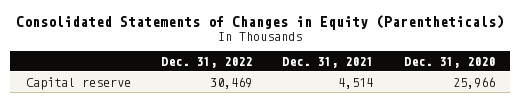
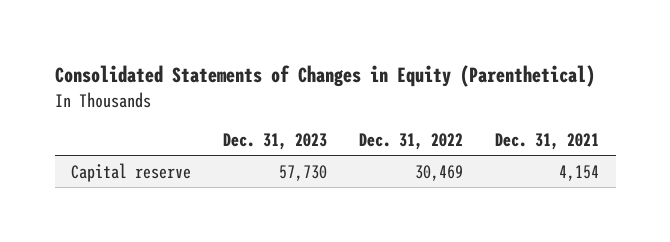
- Consolidated Statements of Changes in Equity (Parentheticals)
+ Consolidated Statements of Changes in Equity (Parenthetical)
- | Dec. 31, 2022 | Dec. 31, 2021 | Dec. 31, 2020
+ | Dec. 31, 2023 | Dec. 31, 2022 | Dec. 31, 2021
- Capital reserve | 30,469 | 4,514 | 25,966
+ Capital reserve | 57,730 | 30,469 | 4,154

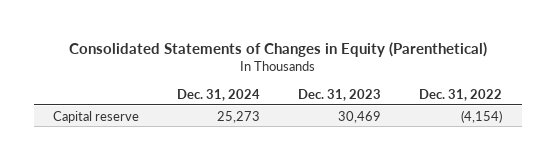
- | Dec. 31, 2023 | Dec. 31, 2022 | Dec. 31, 2021
+ | Dec. 31, 2024 | Dec. 31, 2023 | Dec. 31, 2022
- Capital reserve | 57,730 | 30,469 | 4,154
+ Capital reserve | 25,273 | 30,469 | (4,154)

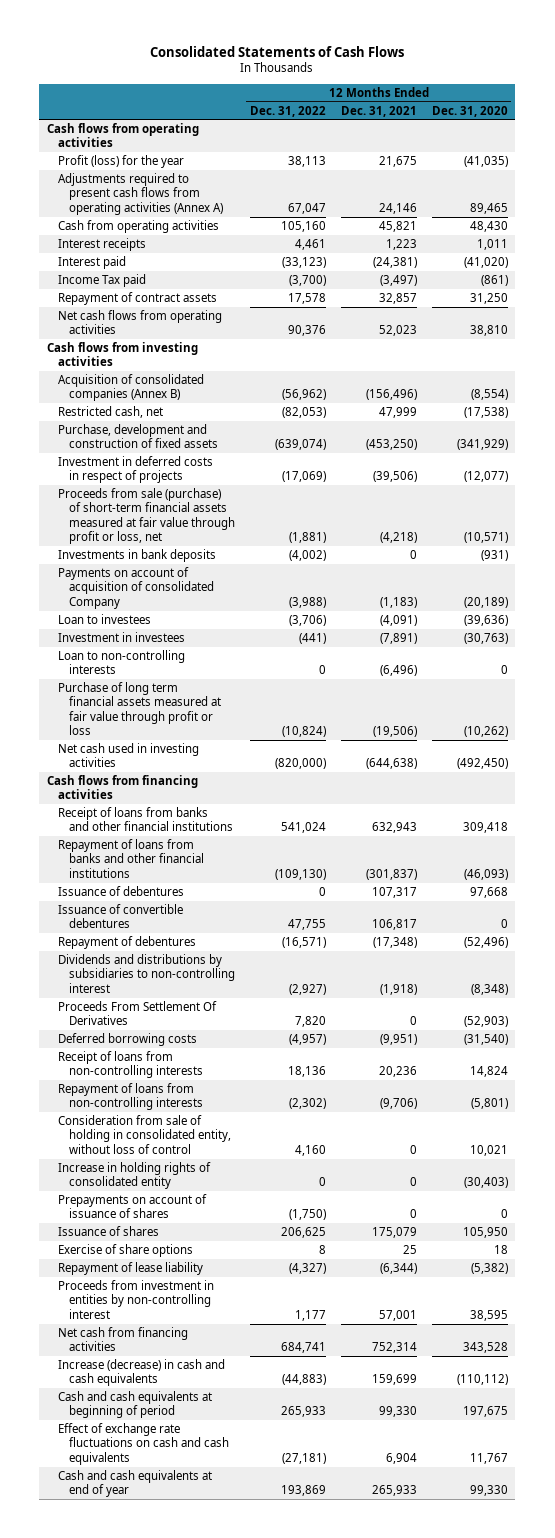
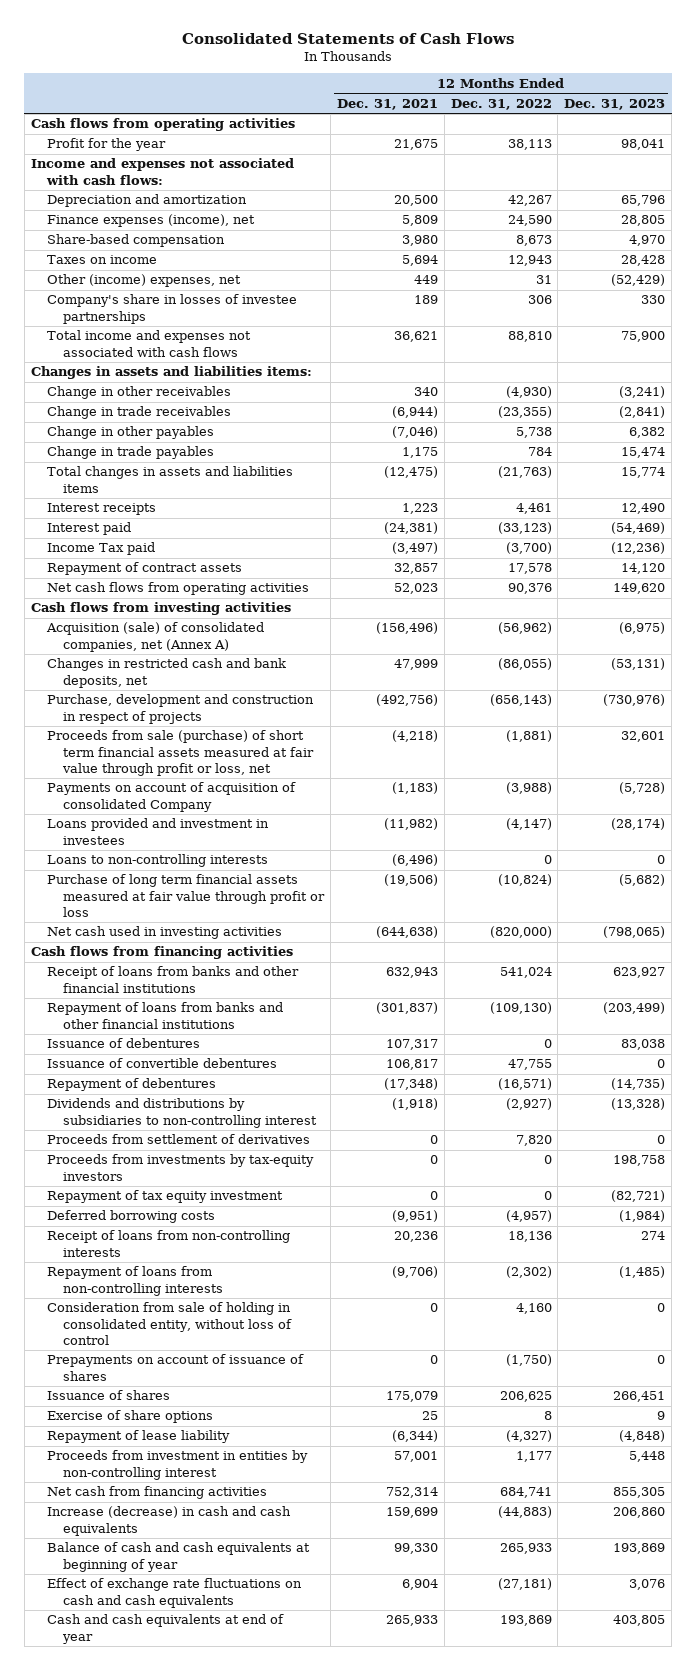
- | 12 Months Ended Dec. 31, 2022 | 12 Months Ended Dec. 31, 2021 | 12 Months Ended Dec. 31, 2020
+ | 12 Months Ended Dec. 31, 2021 | 12 Months Ended Dec. 31, 2022 | 12 Months Ended Dec. 31, 2023
- Profit (loss) for the year | 38,113 | 21,675 | (41,035)
- Adjustments required to present cash flows from operating activities (Annex A) | 67,047 | 24,146 | 89,465
- Cash from operating activities | 105,160 | 45,821 | 48,430
+ Profit for the year | 21,675 | 38,113 | 98,041
+ Income and expenses not associated with cash flows:
+ Depreciation and amortization | 20,500 | 42,267 | 65,796
+ Finance expenses (income), net | 5,809 | 24,590 | 28,805
+ Share-based compensation | 3,980 | 8,673 | 4,970
+ Taxes on income | 5,694 | 12,943 | 28,428
+ Other (income) expenses, net | 449 | 31 | (52,429)
+ Company's share in losses of investee partnerships | 189 | 306 | 330
+ Total income and expenses not associated with cash flows | 36,621 | 88,810 | 75,900
+ Changes in assets and liabilities items:
+ Change in other receivables | 340 | (4,930) | (3,241)
+ Change in trade receivables | (6,944) | (23,355) | (2,841)
+ Change in other payables | (7,046) | 5,738 | 6,382
+ Change in trade payables | 1,175 | 784 | 15,474
+ Total changes in assets and liabilities items | (12,475) | (21,763) | 15,774
- Acquisition of consolidated companies (Annex B) | (56,962) | (156,496) | (8,554)
- Restricted cash, net | (82,053) | 47,999 | (17,538)
- Purchase, development and construction of fixed assets | (639,074) | (453,250) | (341,929)
- Investment in deferred costs in respect of projects | (17,069) | (39,506) | (12,077)
- Proceeds from sale (purchase) of short-term financial assets measured at fair value through profit or loss, net | (1,881) | (4,218) | (10,571)
- Investments in bank deposits | (4,002) | 0 | (931)
+ Acquisition (sale) of consolidated companies, net (Annex A) | (156,496) | (56,962) | (6,975)
+ Changes in restricted cash and bank deposits, net | 47,999 | (86,055) | (53,131)
+ Purchase, development and construction in respect of projects | (492,756) | (656,143) | (730,976)
+ Proceeds from sale (purchase) of short term financial assets measured at fair value through profit or loss, net | (4,218) | (1,881) | 32,601
- Loan to investees | (3,706) | (4,091) | (39,636)
- Investment in investees | (441) | (7,891) | (30,763)
- Loan to non-controlling interests | 0 | (6,496) | 0
+ Loans provided and investment in investees | (11,982) | (4,147) | (28,174)
+ Loans to non-controlling interests | (6,496) | 0 | 0
- Proceeds From Settlement Of Derivatives | 7,820 | 0 | (52,903)
+ Proceeds from settlement of derivatives | 0 | 7,820 | 0
+ Proceeds from investments by tax-equity investors | 0 | 0 | 198,758
+ Repayment of tax equity investment | 0 | 0 | (82,721)
- Increase in holding rights of consolidated entity | 0 | 0 | (30,403)
- Cash and cash equivalents at beginning of period | 265,933 | 99,330 | 197,675
+ Balance of cash and cash equivalents at beginning of year | 99,330 | 265,933 | 193,869

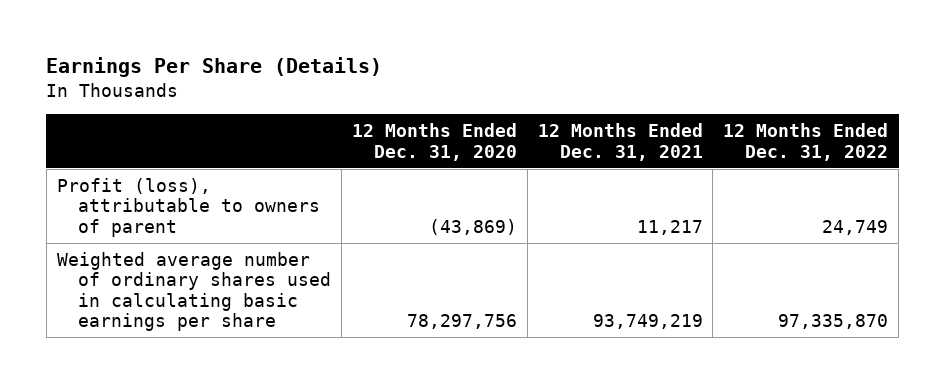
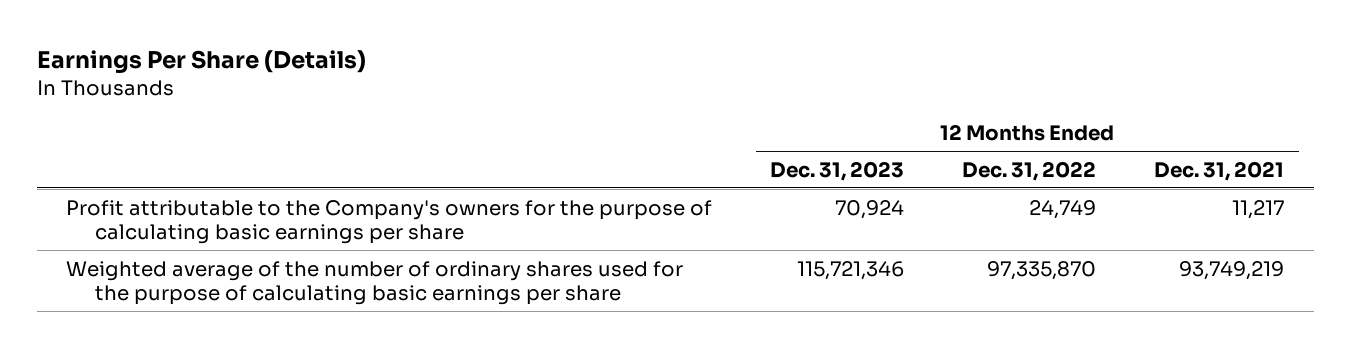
- | 12 Months Ended Dec. 31, 2020 | 12 Months Ended Dec. 31, 2021 | 12 Months Ended Dec. 31, 2022
+ | 12 Months Ended Dec. 31, 2023 | 12 Months Ended Dec. 31, 2022 | 12 Months Ended Dec. 31, 2021
- Profit (loss), attributable to owners of parent | (43,869) | 11,217 | 24,749
- Weighted average number of ordinary shares used in calculating basic earnings per share | 78,297,756 | 93,749,219 | 97,335,870
+ Profit attributable to the Company's owners for the purpose of calculating basic earnings per share | 70,924 | 24,749 | 11,217
+ Weighted average of the number of ordinary shares used for the purpose of calculating basic earnings per share | 115,721,346 | 97,335,870 | 93,749,219

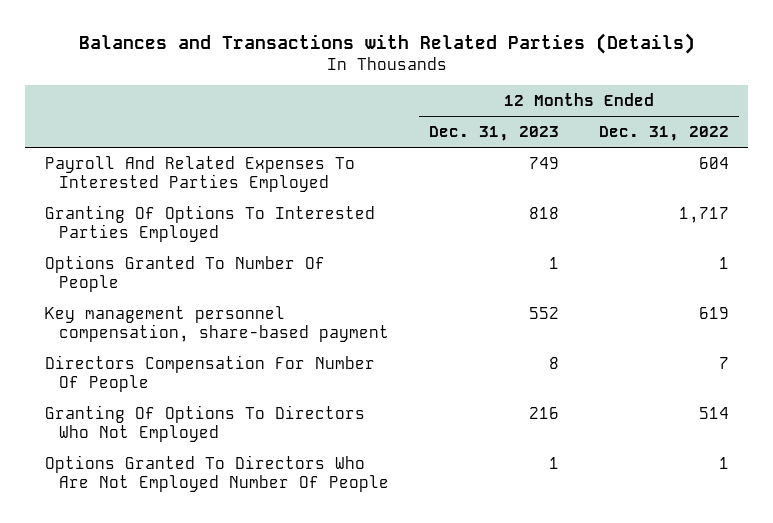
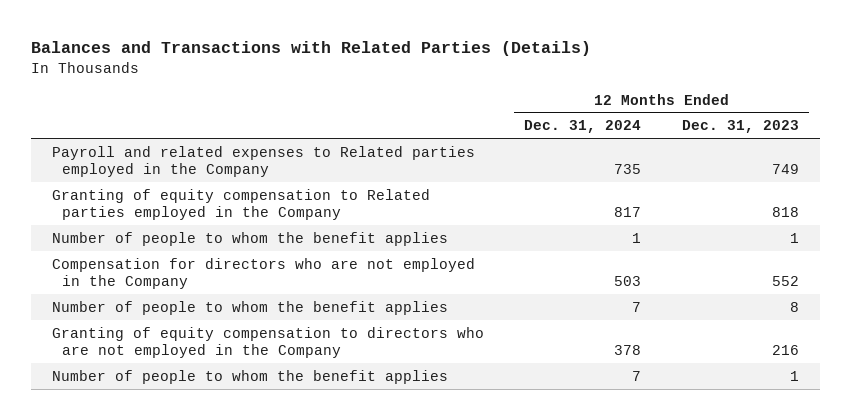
- | 12 Months Ended Dec. 31, 2023 | 12 Months Ended Dec. 31, 2022
+ | 12 Months Ended Dec. 31, 2024 | 12 Months Ended Dec. 31, 2023
- Payroll And Related Expenses To Interested Parties Employed | 749 | 604
- Granting Of Options To Interested Parties Employed | 818 | 1,717
- Options Granted To Number Of People | 1 | 1
- Key management personnel compensation, share-based payment | 552 | 619
- Directors Compensation For Number Of People | 8 | 7
- Granting Of Options To Directors Who Not Employed | 216 | 514
- Options Granted To Directors Who Are Not Employed Number Of People | 1 | 1
+ Payroll and related expenses to Related parties employed in the Company | 735 | 749
+ Granting of equity compensation to Related parties employed in the Company | 817 | 818
+ Number of people to whom the benefit applies | 1 | 1
+ Compensation for directors who are not employed in the Company | 503 | 552
+ Number of people to whom the benefit applies | 7 | 8
+ Granting of equity compensation to directors who are not employed in the Company | 378 | 216
+ Number of people to whom the benefit applies | 7 | 1

